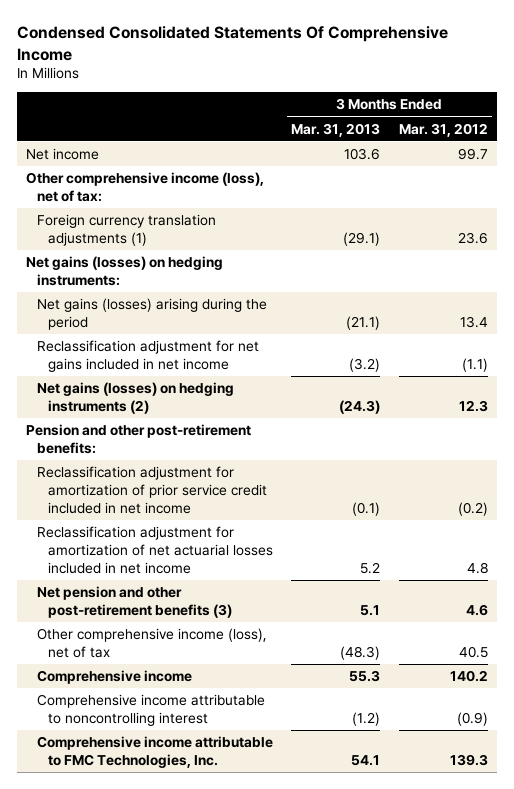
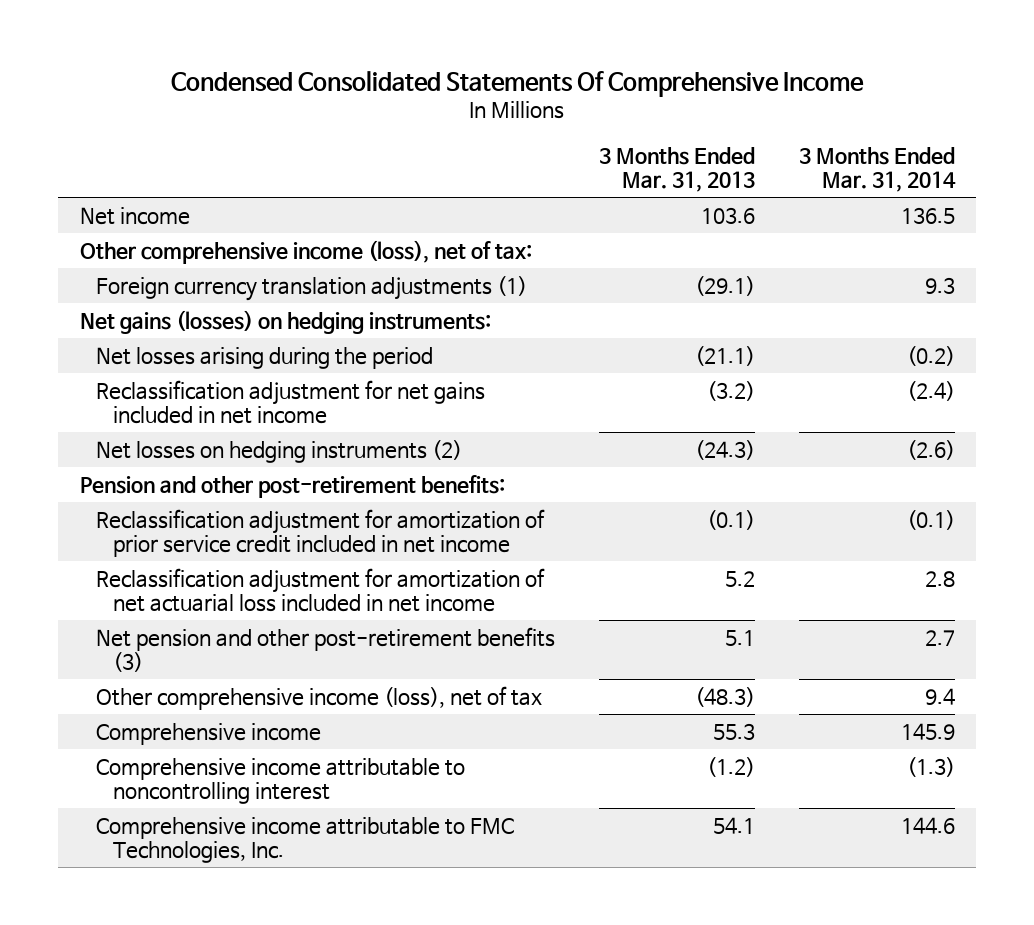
- | 3 Months Ended Mar. 31, 2013 | 3 Months Ended Mar. 31, 2012
+ | 3 Months Ended Mar. 31, 2013 | 3 Months Ended Mar. 31, 2014
- Net gains (losses) arising during the period | (21.1) | 13.4
+ Net losses arising during the period | (21.1) | (0.2)
- Net gains (losses) on hedging instruments (2) | (24.3) | 12.3
+ Net losses on hedging instruments (2) | (24.3) | (2.6)
- Reclassification adjustment for amortization of net actuarial losses included in net income | 5.2 | 4.8
+ Reclassification adjustment for amortization of net actuarial loss included in net income | 5.2 | 2.8

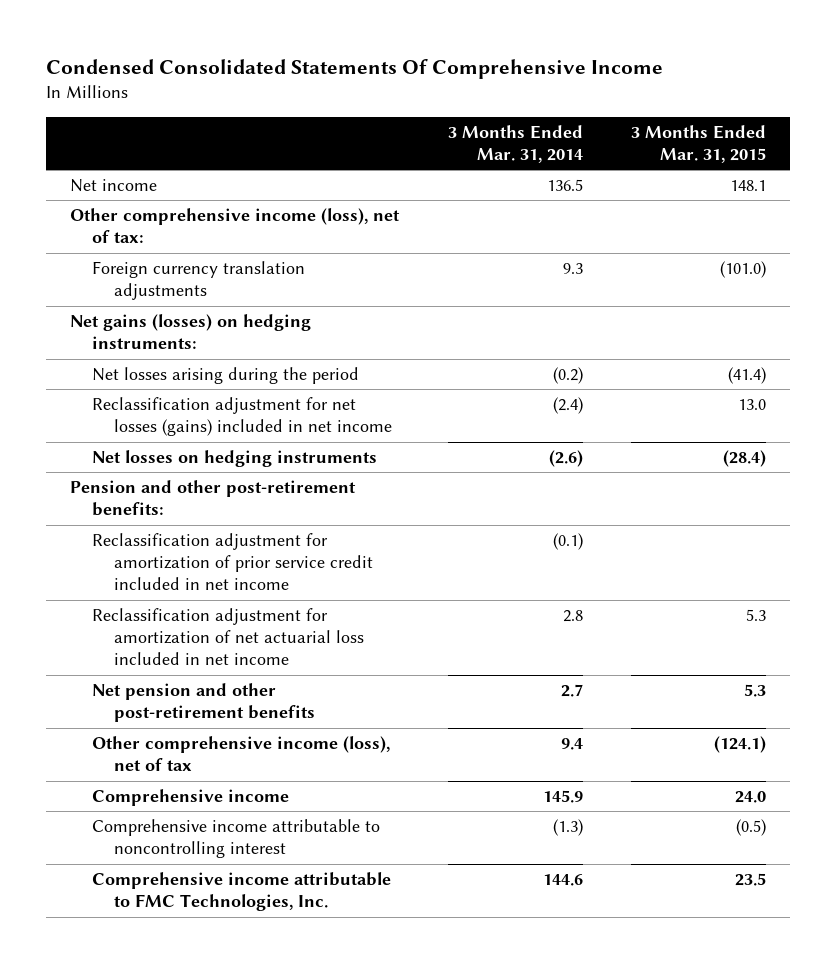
- | 3 Months Ended Mar. 31, 2013 | 3 Months Ended Mar. 31, 2014
+ | 3 Months Ended Mar. 31, 2014 | 3 Months Ended Mar. 31, 2015
- Foreign currency translation adjustments (1) | (29.1) | 9.3
+ Foreign currency translation adjustments | 9.3 | (101.0)
- Reclassification adjustment for net gains included in net income | (3.2) | (2.4)
- Net losses on hedging instruments (2) | (24.3) | (2.6)
+ Reclassification adjustment for net losses (gains) included in net income | (2.4) | 13.0
+ Net losses on hedging instruments | (2.6) | (28.4)
- Net pension and other post-retirement benefits (3) | 5.1 | 2.7
+ Net pension and other post-retirement benefits | 2.7 | 5.3

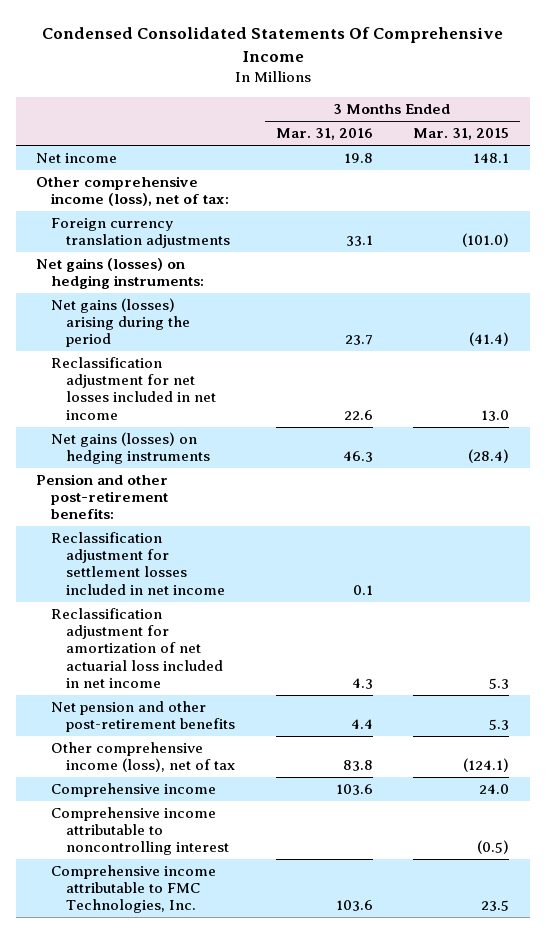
- | 3 Months Ended Mar. 31, 2014 | 3 Months Ended Mar. 31, 2015
+ | 3 Months Ended Mar. 31, 2016 | 3 Months Ended Mar. 31, 2015
- Net losses arising during the period | (0.2) | (41.4)
- Reclassification adjustment for net losses (gains) included in net income | (2.4) | 13.0
- Net losses on hedging instruments | (2.6) | (28.4)
+ Net gains (losses) arising during the period | 23.7 | (41.4)
+ Reclassification adjustment for net losses included in net income | 22.6 | 13.0
+ Net gains (losses) on hedging instruments | 46.3 | (28.4)
- Reclassification adjustment for amortization of prior service credit included in net income | (0.1) |
+ Reclassification adjustment for settlement losses included in net income | 0.1 |

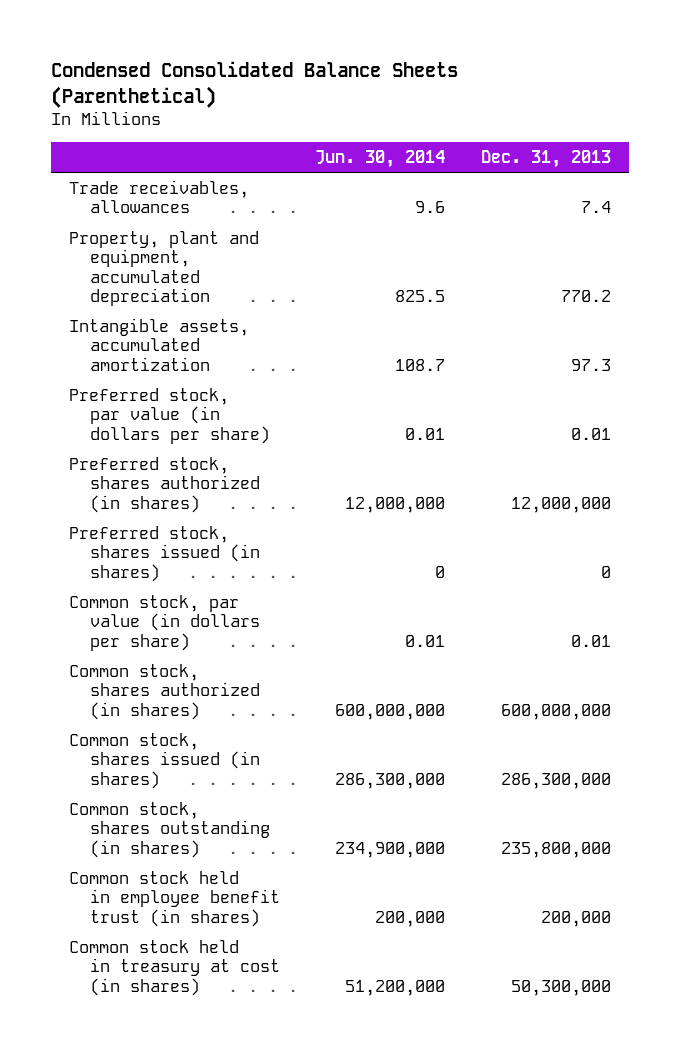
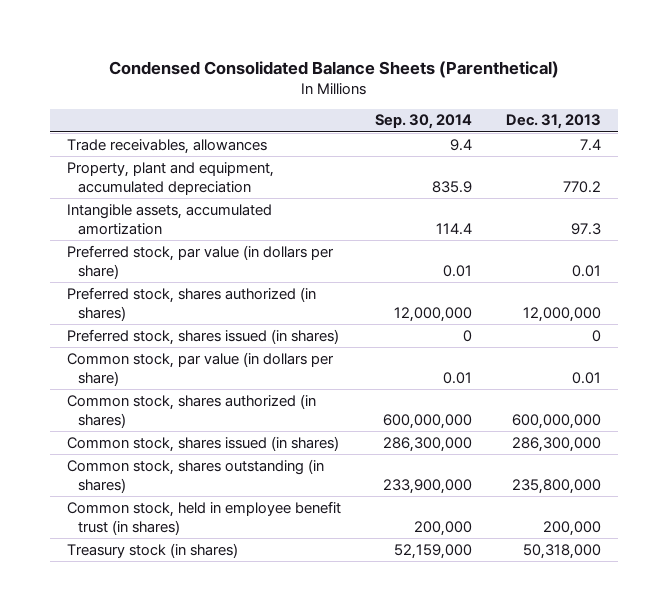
- | Jun. 30, 2014 | Dec. 31, 2013
+ | Sep. 30, 2014 | Dec. 31, 2013
- Common stock held in employee benefit trust (in shares) | 200,000 | 200,000
- Common stock held in treasury at cost (in shares) | 51,200,000 | 50,300,000
+ Common stock, held in employee benefit trust (in shares) | 200,000 | 200,000
+ Treasury stock (in shares) | 52,159,000 | 50,318,000

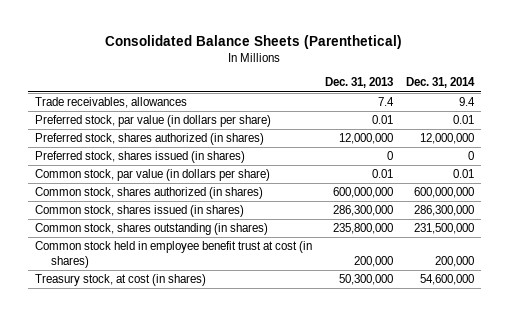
- Condensed Consolidated Balance Sheets (Parenthetical)
+ Consolidated Balance Sheets (Parenthetical)
- | Sep. 30, 2014 | Dec. 31, 2013
+ | Dec. 31, 2013 | Dec. 31, 2014
- Property, plant and equipment, accumulated depreciation | 835.9 | 770.2
- Intangible assets, accumulated amortization | 114.4 | 97.3
- Common stock, held in employee benefit trust (in shares) | 200,000 | 200,000
- Treasury stock (in shares) | 52,159,000 | 50,318,000
+ Common stock held in employee benefit trust at cost (in shares) | 200,000 | 200,000
+ Treasury stock, at cost (in shares) | 50,300,000 | 54,600,000

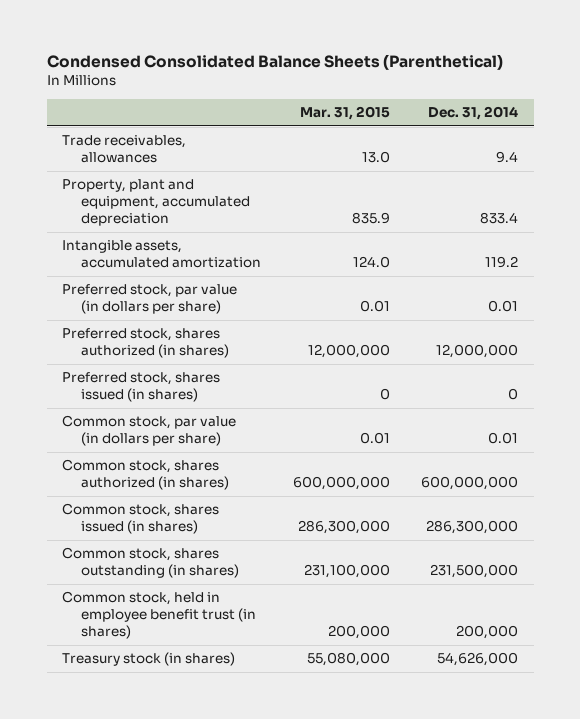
- Consolidated Balance Sheets (Parenthetical)
+ Condensed Consolidated Balance Sheets (Parenthetical)
- | Dec. 31, 2013 | Dec. 31, 2014
+ | Mar. 31, 2015 | Dec. 31, 2014
+ Property, plant and equipment, accumulated depreciation | 835.9 | 833.4
+ Intangible assets, accumulated amortization | 124.0 | 119.2
- Common stock held in employee benefit trust at cost (in shares) | 200,000 | 200,000
- Treasury stock, at cost (in shares) | 50,300,000 | 54,600,000
+ Common stock, held in employee benefit trust (in shares) | 200,000 | 200,000
+ Treasury stock (in shares) | 55,080,000 | 54,626,000

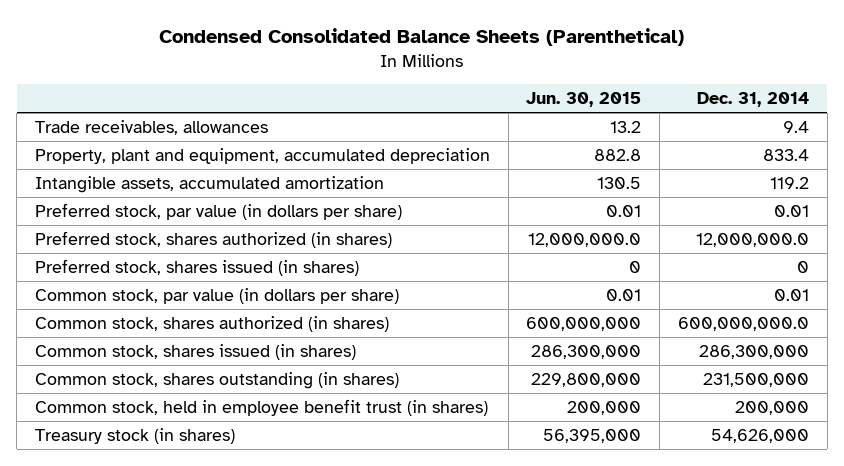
- | Mar. 31, 2015 | Dec. 31, 2014
+ | Jun. 30, 2015 | Dec. 31, 2014
- Preferred stock, shares authorized (in shares) | 12,000,000 | 12,000,000
+ Preferred stock, shares authorized (in shares) | 12,000,000.0 | 12,000,000.0
- Common stock, shares authorized (in shares) | 600,000,000 | 600,000,000
+ Common stock, shares authorized (in shares) | 600,000,000 | 600,000,000.0

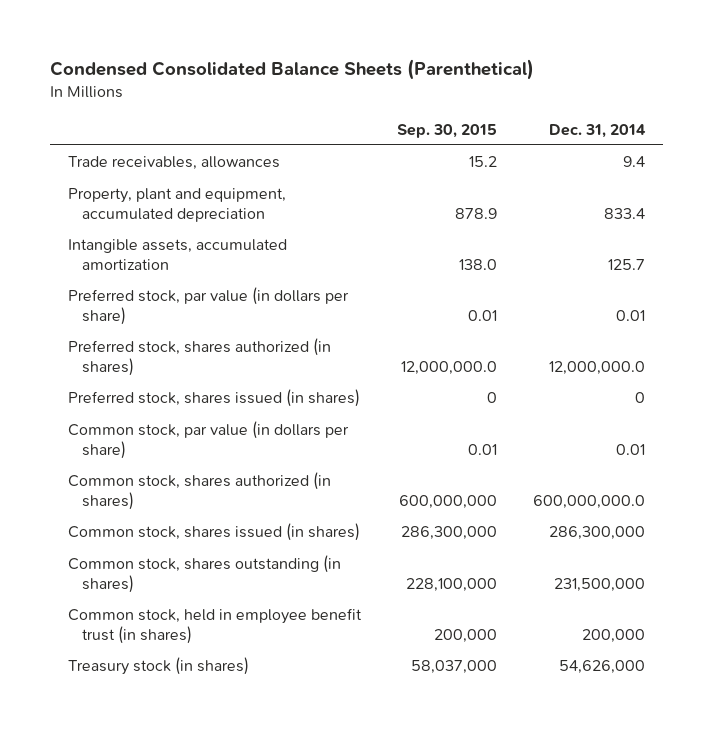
- | Jun. 30, 2015 | Dec. 31, 2014
+ | Sep. 30, 2015 | Dec. 31, 2014
- Intangible assets, accumulated amortization | 130.5 | 119.2
+ Intangible assets, accumulated amortization | 138.0 | 125.7

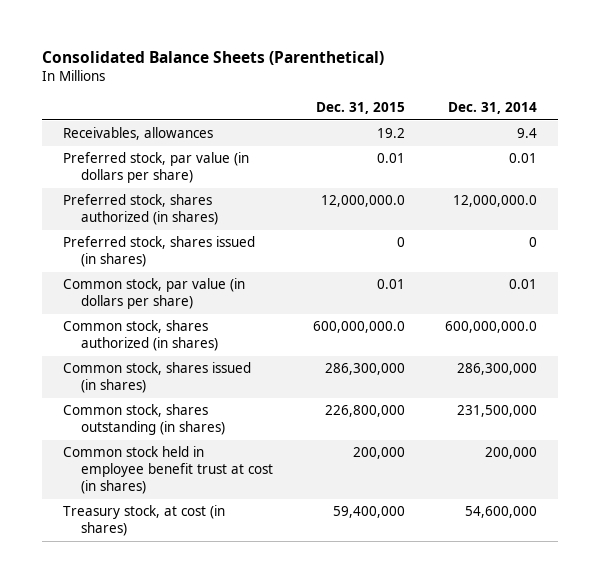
- Condensed Consolidated Balance Sheets (Parenthetical)
+ Consolidated Balance Sheets (Parenthetical)
- | Sep. 30, 2015 | Dec. 31, 2014
+ | Dec. 31, 2015 | Dec. 31, 2014
- Trade receivables, allowances | 15.2 | 9.4
- Property, plant and equipment, accumulated depreciation | 878.9 | 833.4
- Intangible assets, accumulated amortization | 138.0 | 125.7
+ Receivables, allowances | 19.2 | 9.4
- Common stock, held in employee benefit trust (in shares) | 200,000 | 200,000
- Treasury stock (in shares) | 58,037,000 | 54,626,000
+ Common stock held in employee benefit trust at cost (in shares) | 200,000 | 200,000
+ Treasury stock, at cost (in shares) | 59,400,000 | 54,600,000

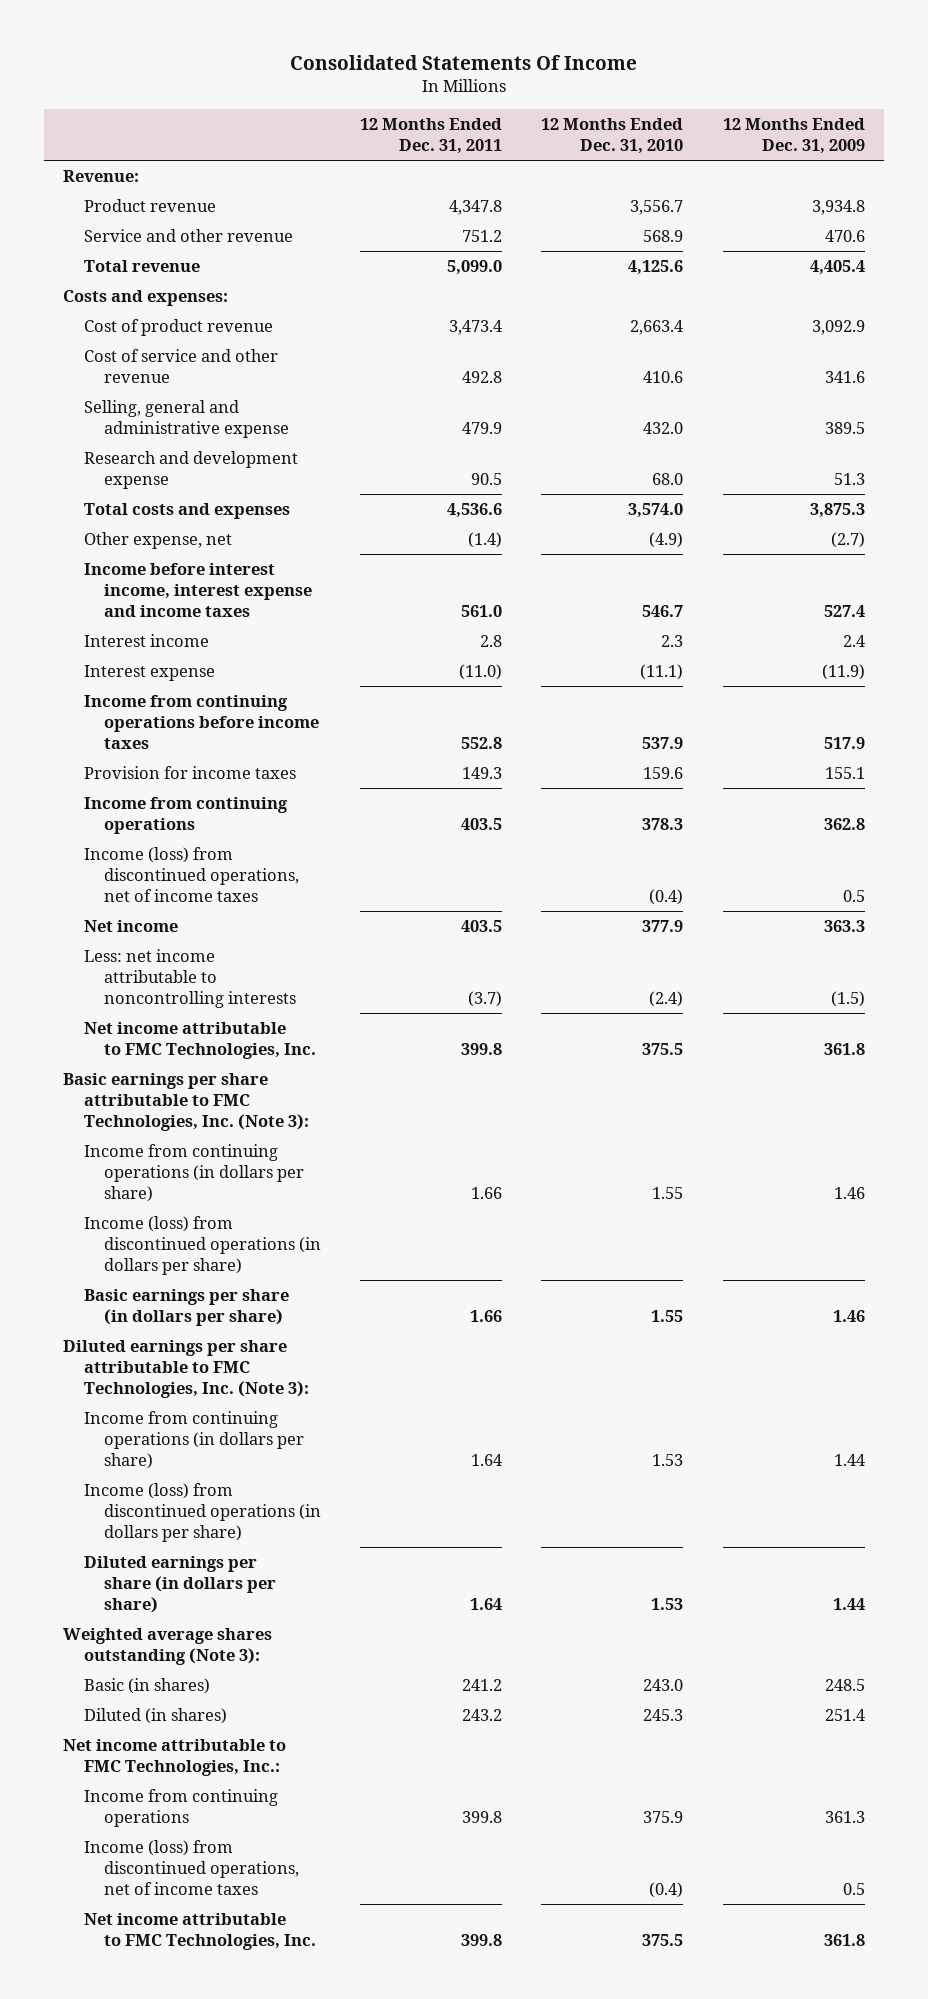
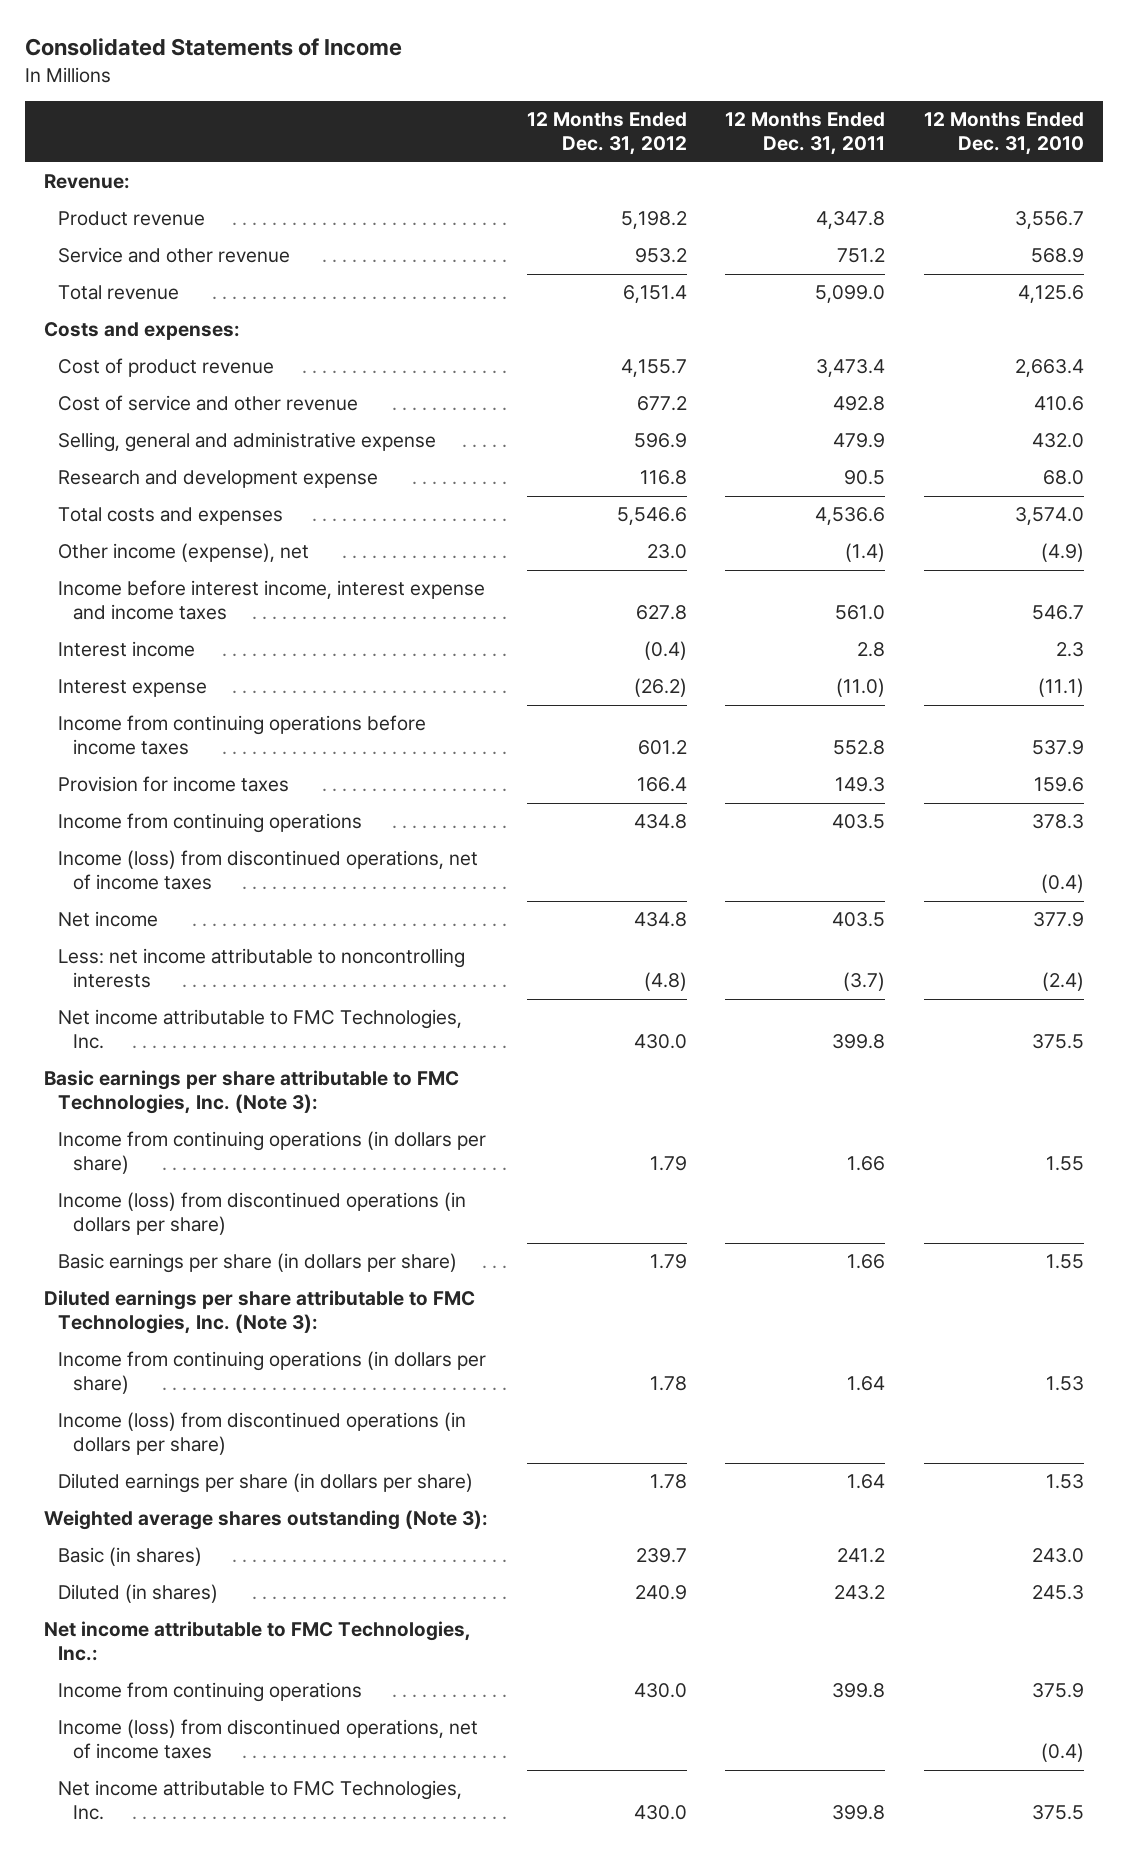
- Consolidated Statements Of Income
+ Consolidated Statements of Income
- | 12 Months Ended Dec. 31, 2011 | 12 Months Ended Dec. 31, 2010 | 12 Months Ended Dec. 31, 2009
+ | 12 Months Ended Dec. 31, 2012 | 12 Months Ended Dec. 31, 2011 | 12 Months Ended Dec. 31, 2010
- Other expense, net | (1.4) | (4.9) | (2.7)
+ Other income (expense), net | 23.0 | (1.4) | (4.9)

